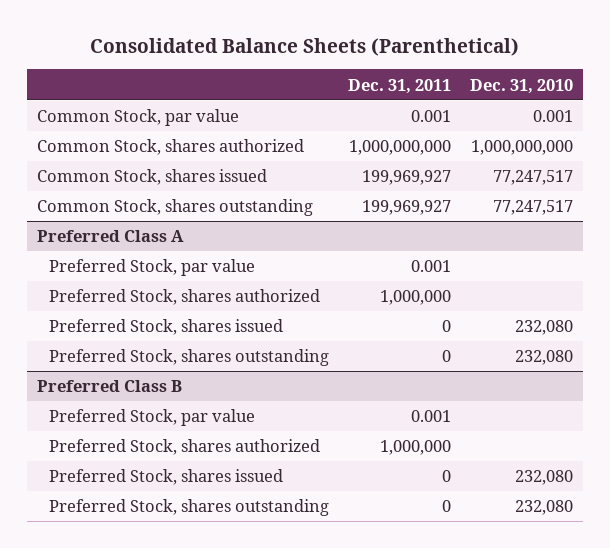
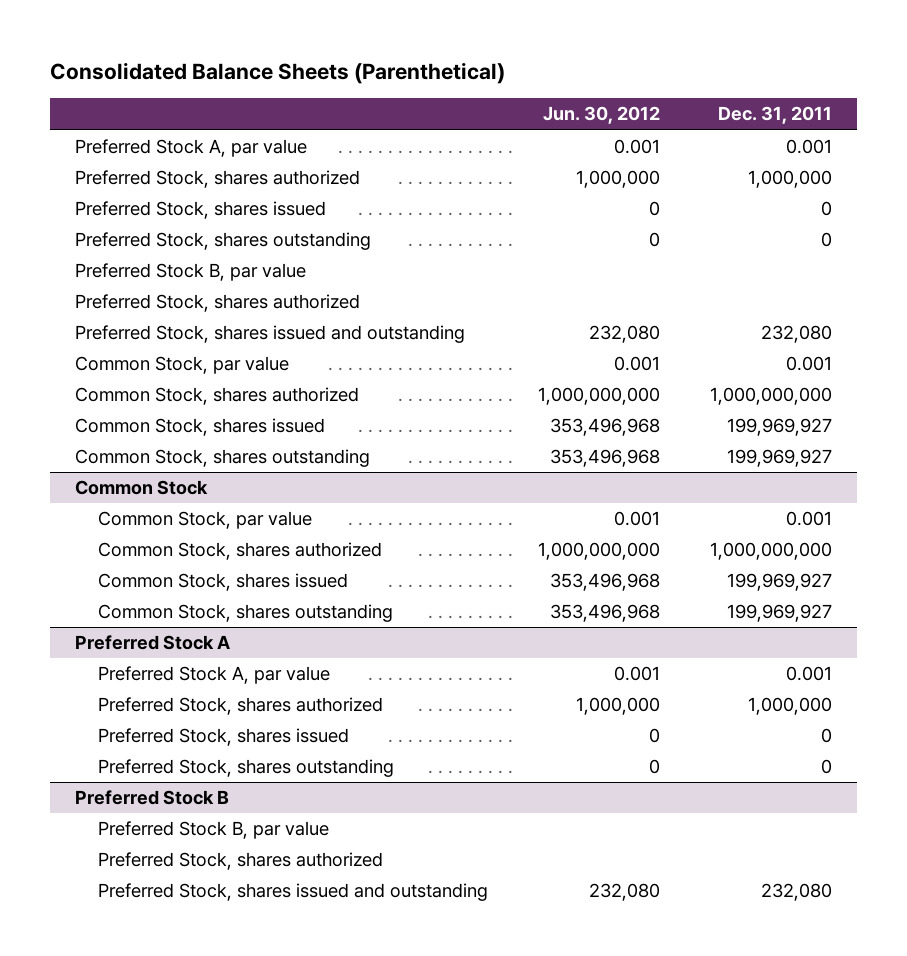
- | Dec. 31, 2011 | Dec. 31, 2010
+ | Jun. 30, 2012 | Dec. 31, 2011
+ Preferred Stock A, par value | 0.001 | 0.001
+ Preferred Stock, shares authorized | 1,000,000 | 1,000,000
+ Preferred Stock, shares issued | 0 | 0
+ Preferred Stock, shares outstanding | 0 | 0
+ Preferred Stock B, par value
+ Preferred Stock, shares authorized
+ Preferred Stock, shares issued and outstanding | 232,080 | 232,080
- Preferred Class A
- Preferred Stock, par value | 0.001 |
- Preferred Stock, shares authorized | 1,000,000 |
- Preferred Stock, shares issued | 0 | 232,080
- Preferred Stock, shares outstanding | 0 | 232,080
- Preferred Class B
- Preferred Stock, par value | 0.001 |
+ Common Stock
+ Common Stock, par value | 0.001 | 0.001
+ Common Stock, shares authorized | 1,000,000,000 | 1,000,000,000
+ Common Stock, shares issued | 353,496,968 | 199,969,927
+ Common Stock, shares outstanding | 353,496,968 | 199,969,927
+ Preferred Stock A
+ Preferred Stock A, par value | 0.001 | 0.001
+ Preferred Stock B
+ Preferred Stock B, par value
+ Preferred Stock, shares authorized
+ Preferred Stock, shares issued and outstanding | 232,080 | 232,080

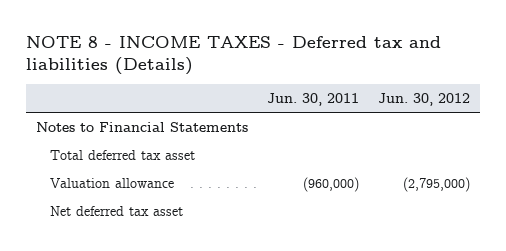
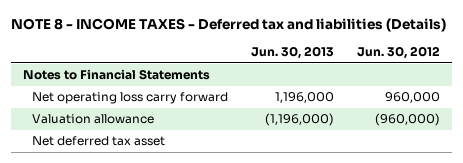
- | Jun. 30, 2011 | Jun. 30, 2012
+ | Jun. 30, 2013 | Jun. 30, 2012
- Total deferred tax asset
- Valuation allowance | (960,000) | (2,795,000)
+ Net operating loss carry forward | 1,196,000 | 960,000
+ Valuation allowance | (1,196,000) | (960,000)

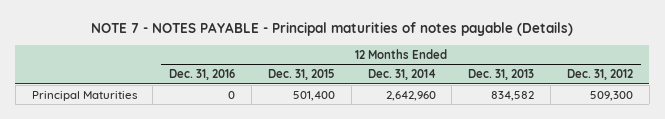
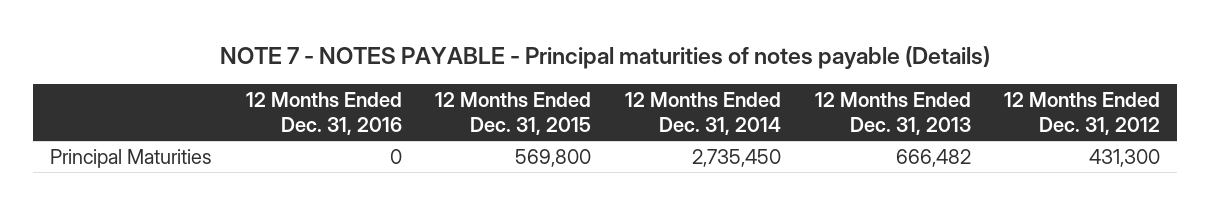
- Principal Maturities | 0 | 501,400 | 2,642,960 | 834,582 | 509,300
+ Principal Maturities | 0 | 569,800 | 2,735,450 | 666,482 | 431,300

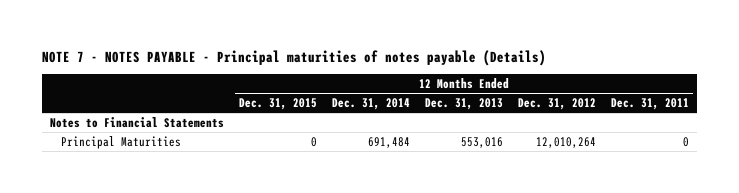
- | 12 Months Ended Dec. 31, 2016 | 12 Months Ended Dec. 31, 2015 | 12 Months Ended Dec. 31, 2014 | 12 Months Ended Dec. 31, 2013 | 12 Months Ended Dec. 31, 2012
+ | 12 Months Ended Dec. 31, 2015 | 12 Months Ended Dec. 31, 2014 | 12 Months Ended Dec. 31, 2013 | 12 Months Ended Dec. 31, 2012 | 12 Months Ended Dec. 31, 2011
- Principal Maturities | 0 | 569,800 | 2,735,450 | 666,482 | 431,300
+ Notes to Financial Statements
+ Principal Maturities | 0 | 691,484 | 553,016 | 12,010,264 | 0

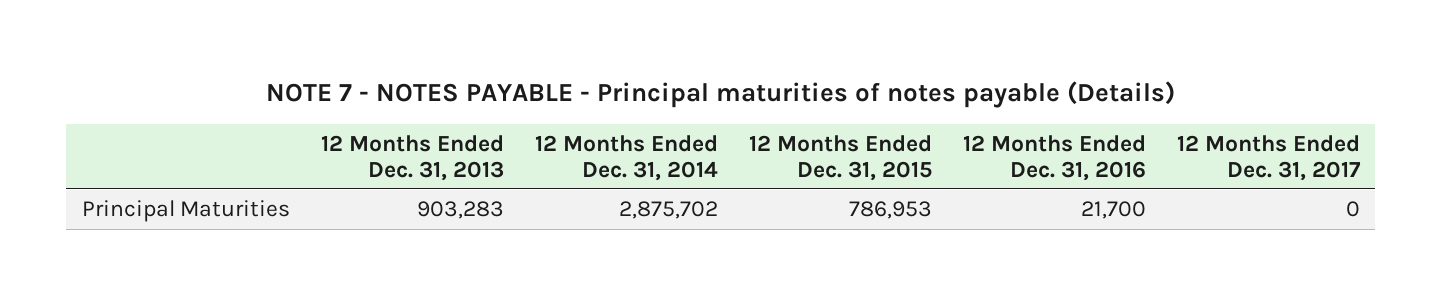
- | 12 Months Ended Dec. 31, 2015 | 12 Months Ended Dec. 31, 2014 | 12 Months Ended Dec. 31, 2013 | 12 Months Ended Dec. 31, 2012 | 12 Months Ended Dec. 31, 2011
+ | 12 Months Ended Dec. 31, 2013 | 12 Months Ended Dec. 31, 2014 | 12 Months Ended Dec. 31, 2015 | 12 Months Ended Dec. 31, 2016 | 12 Months Ended Dec. 31, 2017
- Notes to Financial Statements
- Principal Maturities | 0 | 691,484 | 553,016 | 12,010,264 | 0
+ Principal Maturities | 903,283 | 2,875,702 | 786,953 | 21,700 | 0

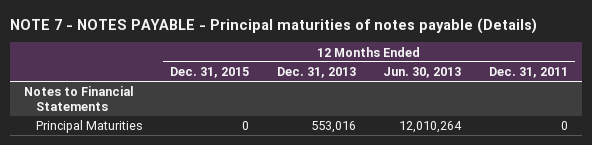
- | 12 Months Ended Dec. 31, 2013 | 12 Months Ended Dec. 31, 2014 | 12 Months Ended Dec. 31, 2015 | 12 Months Ended Dec. 31, 2016 | 12 Months Ended Dec. 31, 2017
+ | 12 Months Ended Dec. 31, 2015 | 12 Months Ended Dec. 31, 2013 | 12 Months Ended Jun. 30, 2013 | 12 Months Ended Dec. 31, 2011
- Principal Maturities | 903,283 | 2,875,702 | 786,953 | 21,700 | 0
+ Notes to Financial Statements
+ Principal Maturities | 0 | 553,016 | 12,010,264 | 0

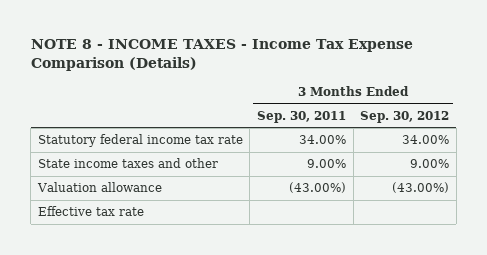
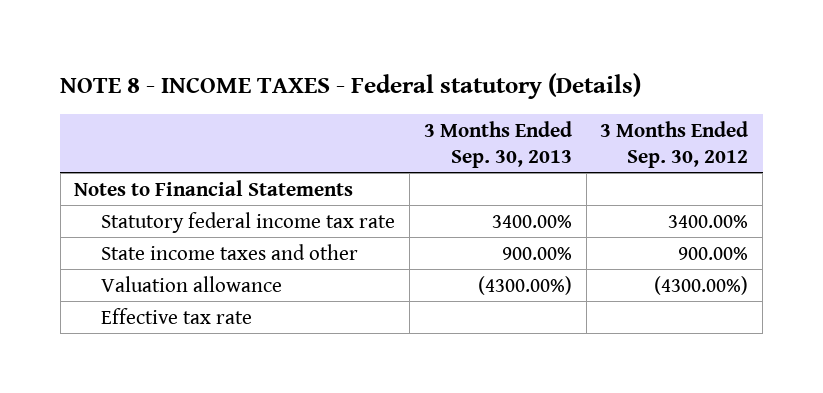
- NOTE 8 - INCOME TAXES - Income Tax Expense Comparison (Details)
+ NOTE 8 - INCOME TAXES - Federal statutory (Details)
- | 3 Months Ended Sep. 30, 2011 | 3 Months Ended Sep. 30, 2012
+ | 3 Months Ended Sep. 30, 2013 | 3 Months Ended Sep. 30, 2012
- Statutory federal income tax rate | 34.00% | 34.00%
- State income taxes and other | 9.00% | 9.00%
- Valuation allowance | (43.00%) | (43.00%)
+ Notes to Financial Statements
+ Statutory federal income tax rate | 3400.00% | 3400.00%
+ State income taxes and other | 900.00% | 900.00%
+ Valuation allowance | (4300.00%) | (4300.00%)

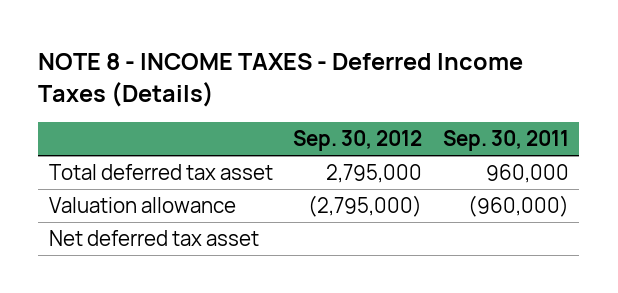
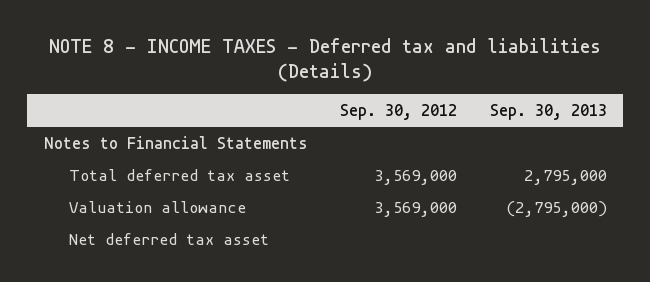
- NOTE 8 - INCOME TAXES - Deferred Income Taxes (Details)
+ NOTE 8 - INCOME TAXES - Deferred tax and liabilities (Details)
- | Sep. 30, 2012 | Sep. 30, 2011
+ | Sep. 30, 2012 | Sep. 30, 2013
- Total deferred tax asset | 2,795,000 | 960,000
- Valuation allowance | (2,795,000) | (960,000)
+ Notes to Financial Statements
+ Total deferred tax asset | 3,569,000 | 2,795,000
+ Valuation allowance | 3,569,000 | (2,795,000)

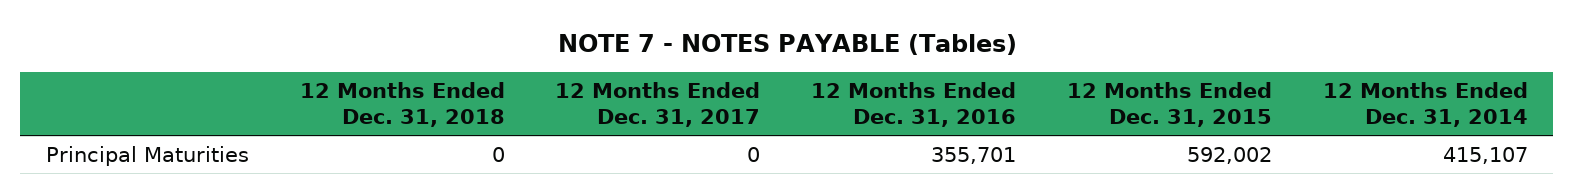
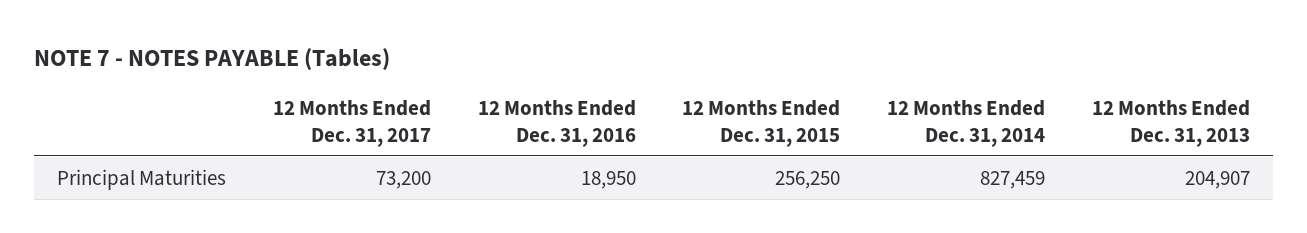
- | 12 Months Ended Dec. 31, 2018 | 12 Months Ended Dec. 31, 2017 | 12 Months Ended Dec. 31, 2016 | 12 Months Ended Dec. 31, 2015 | 12 Months Ended Dec. 31, 2014
+ | 12 Months Ended Dec. 31, 2017 | 12 Months Ended Dec. 31, 2016 | 12 Months Ended Dec. 31, 2015 | 12 Months Ended Dec. 31, 2014 | 12 Months Ended Dec. 31, 2013
- Principal Maturities | 0 | 0 | 355,701 | 592,002 | 415,107
+ Principal Maturities | 73,200 | 18,950 | 256,250 | 827,459 | 204,907

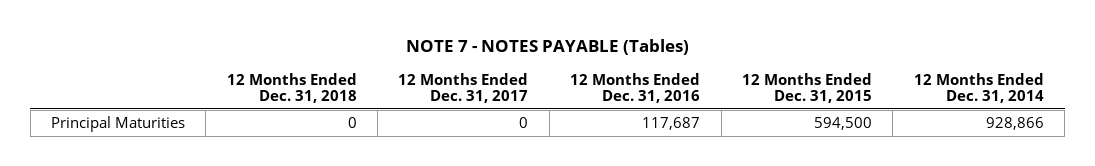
- | 12 Months Ended Dec. 31, 2017 | 12 Months Ended Dec. 31, 2016 | 12 Months Ended Dec. 31, 2015 | 12 Months Ended Dec. 31, 2014 | 12 Months Ended Dec. 31, 2013
+ | 12 Months Ended Dec. 31, 2018 | 12 Months Ended Dec. 31, 2017 | 12 Months Ended Dec. 31, 2016 | 12 Months Ended Dec. 31, 2015 | 12 Months Ended Dec. 31, 2014
- Principal Maturities | 73,200 | 18,950 | 256,250 | 827,459 | 204,907
+ Principal Maturities | 0 | 0 | 117,687 | 594,500 | 928,866

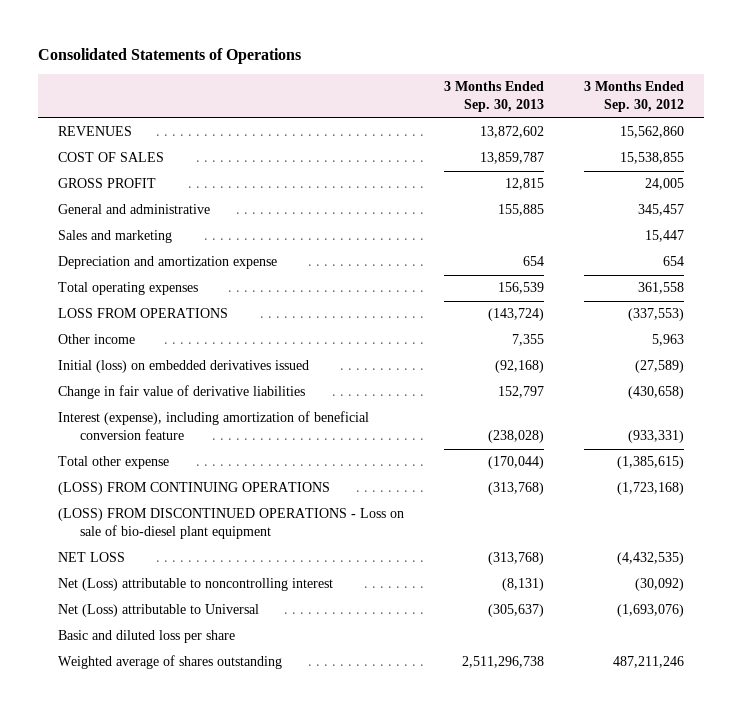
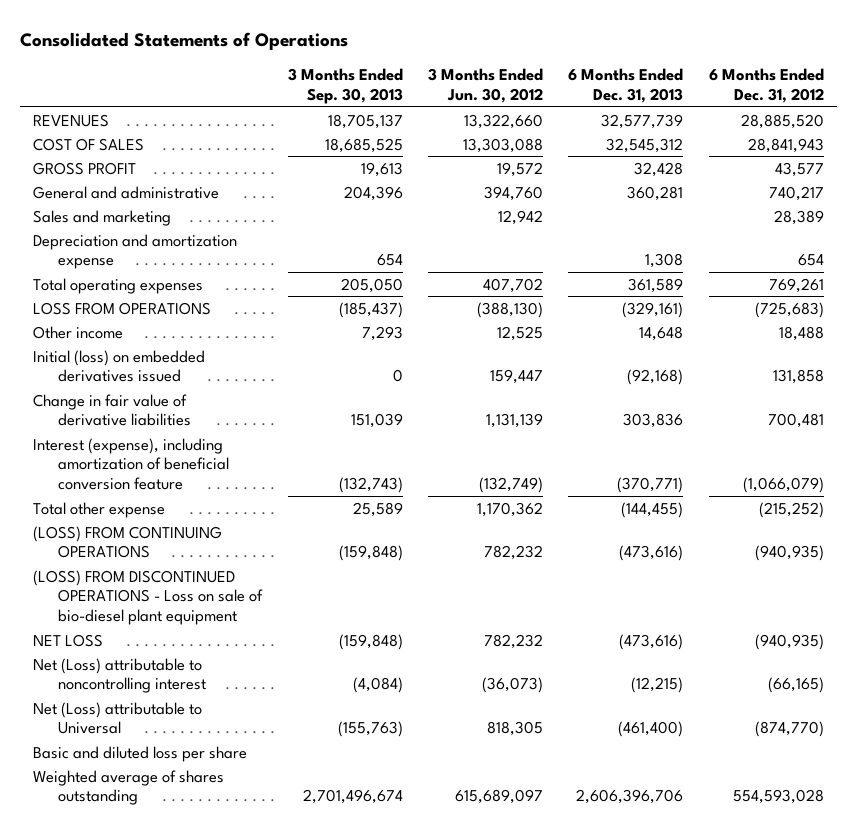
- | 3 Months Ended Sep. 30, 2013 | 3 Months Ended Sep. 30, 2012
+ | 3 Months Ended Sep. 30, 2013 | 3 Months Ended Jun. 30, 2012 | 6 Months Ended Dec. 31, 2013 | 6 Months Ended Dec. 31, 2012
- REVENUES | 13,872,602 | 15,562,860
- COST OF SALES | 13,859,787 | 15,538,855
- GROSS PROFIT | 12,815 | 24,005
- General and administrative | 155,885 | 345,457
+ REVENUES | 18,705,137 | 13,322,660 | 32,577,739 | 28,885,520
+ COST OF SALES | 18,685,525 | 13,303,088 | 32,545,312 | 28,841,943
+ GROSS PROFIT | 19,613 | 19,572 | 32,428 | 43,577
+ General and administrative | 204,396 | 394,760 | 360,281 | 740,217
- Total operating expenses | 156,539 | 361,558
- LOSS FROM OPERATIONS | (143,724) | (337,553)
- Other income | 7,355 | 5,963
- Initial (loss) on embedded derivatives issued | (92,168) | (27,589)
- Change in fair value of derivative liabilities | 152,797 | (430,658)
- Interest (expense), including amortization of beneficial conversion feature | (238,028) | (933,331)
- Total other expense | (170,044) | (1,385,615)
- (LOSS) FROM CONTINUING OPERATIONS | (313,768) | (1,723,168)
+ Total operating expenses | 205,050 | 407,702 | 361,589 | 769,261
+ LOSS FROM OPERATIONS | (185,437) | (388,130) | (329,161) | (725,683)
+ Other income | 7,293 | 12,525 | 14,648 | 18,488
+ Initial (loss) on embedded derivatives issued | 0 | 159,447 | (92,168) | 131,858
+ Change in fair value of derivative liabilities | 151,039 | 1,131,139 | 303,836 | 700,481
+ Interest (expense), including amortization of beneficial conversion feature | (132,743) | (132,749) | (370,771) | (1,066,079)
+ Total other expense | 25,589 | 1,170,362 | (144,455) | (215,252)
+ (LOSS) FROM CONTINUING OPERATIONS | (159,848) | 782,232 | (473,616) | (940,935)
- NET LOSS | (313,768) | (4,432,535)
- Net (Loss) attributable to noncontrolling interest | (8,131) | (30,092)
- Net (Loss) attributable to Universal | (305,637) | (1,693,076)
+ NET LOSS | (159,848) | 782,232 | (473,616) | (940,935)
+ Net (Loss) attributable to noncontrolling interest | (4,084) | (36,073) | (12,215) | (66,165)
+ Net (Loss) attributable to Universal | (155,763) | 818,305 | (461,400) | (874,770)
- Weighted average of shares outstanding | 2,511,296,738 | 487,211,246
+ Weighted average of shares outstanding | 2,701,496,674 | 615,689,097 | 2,606,396,706 | 554,593,028

